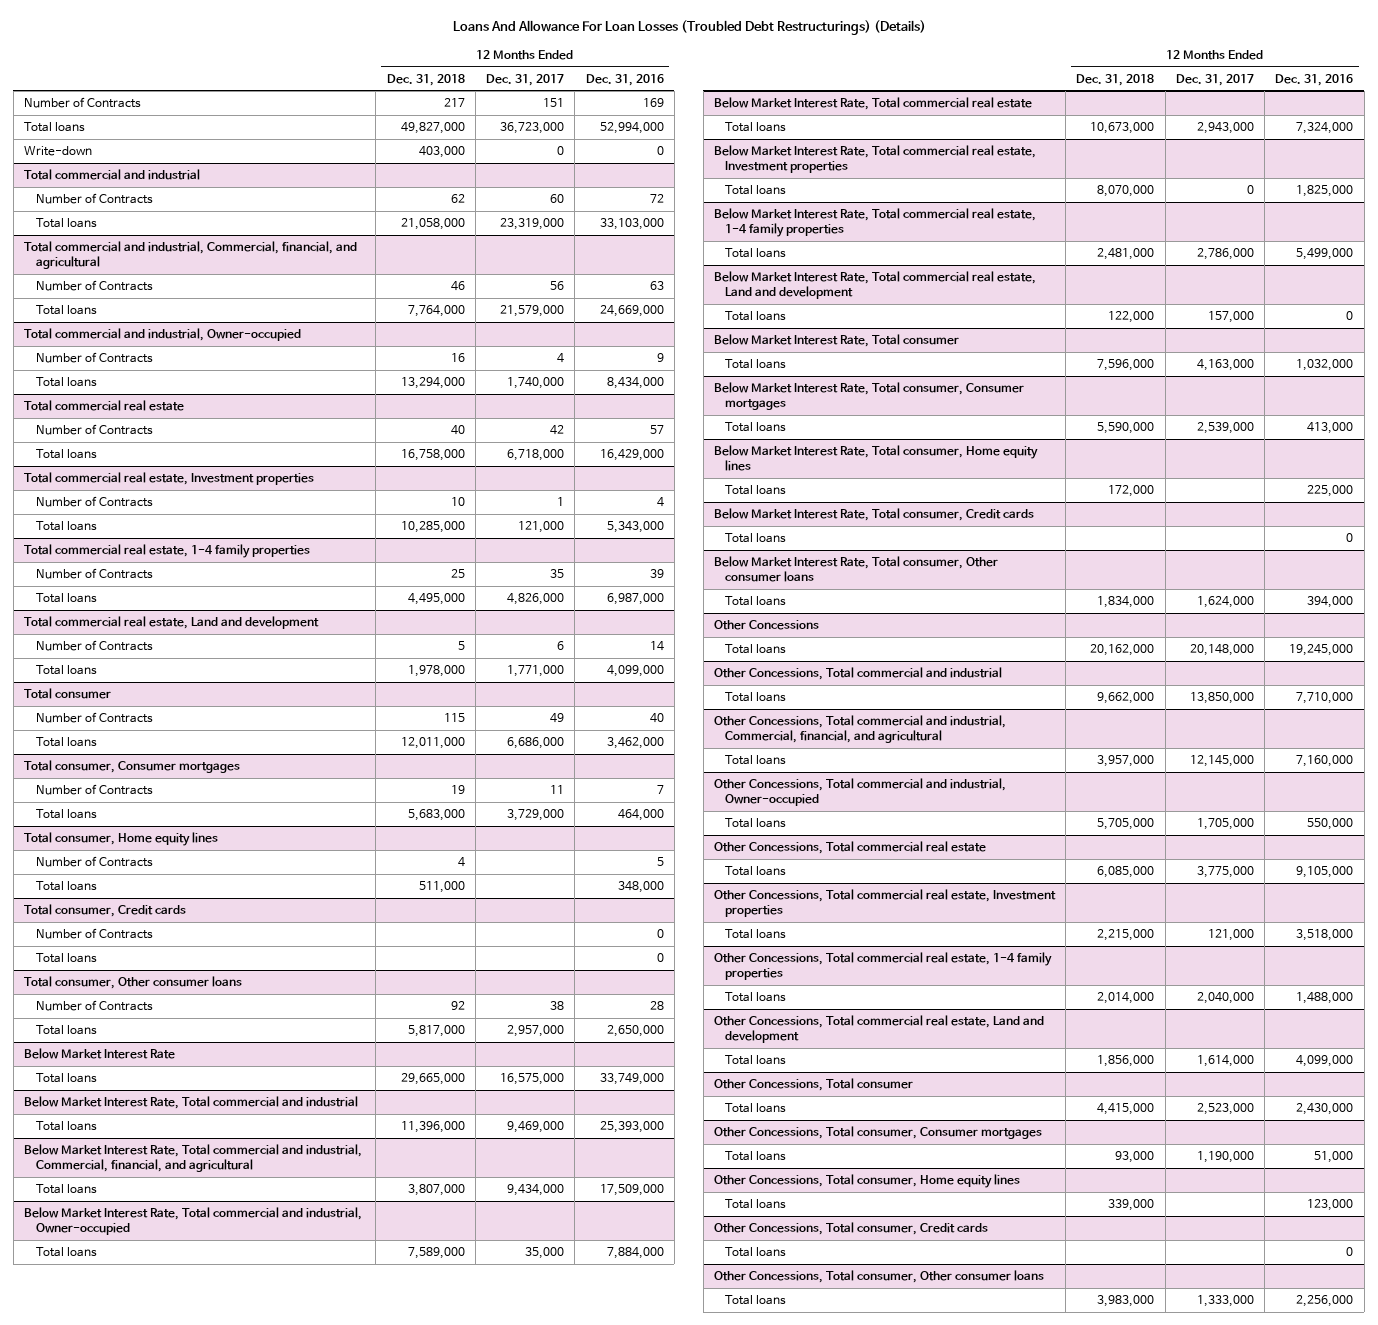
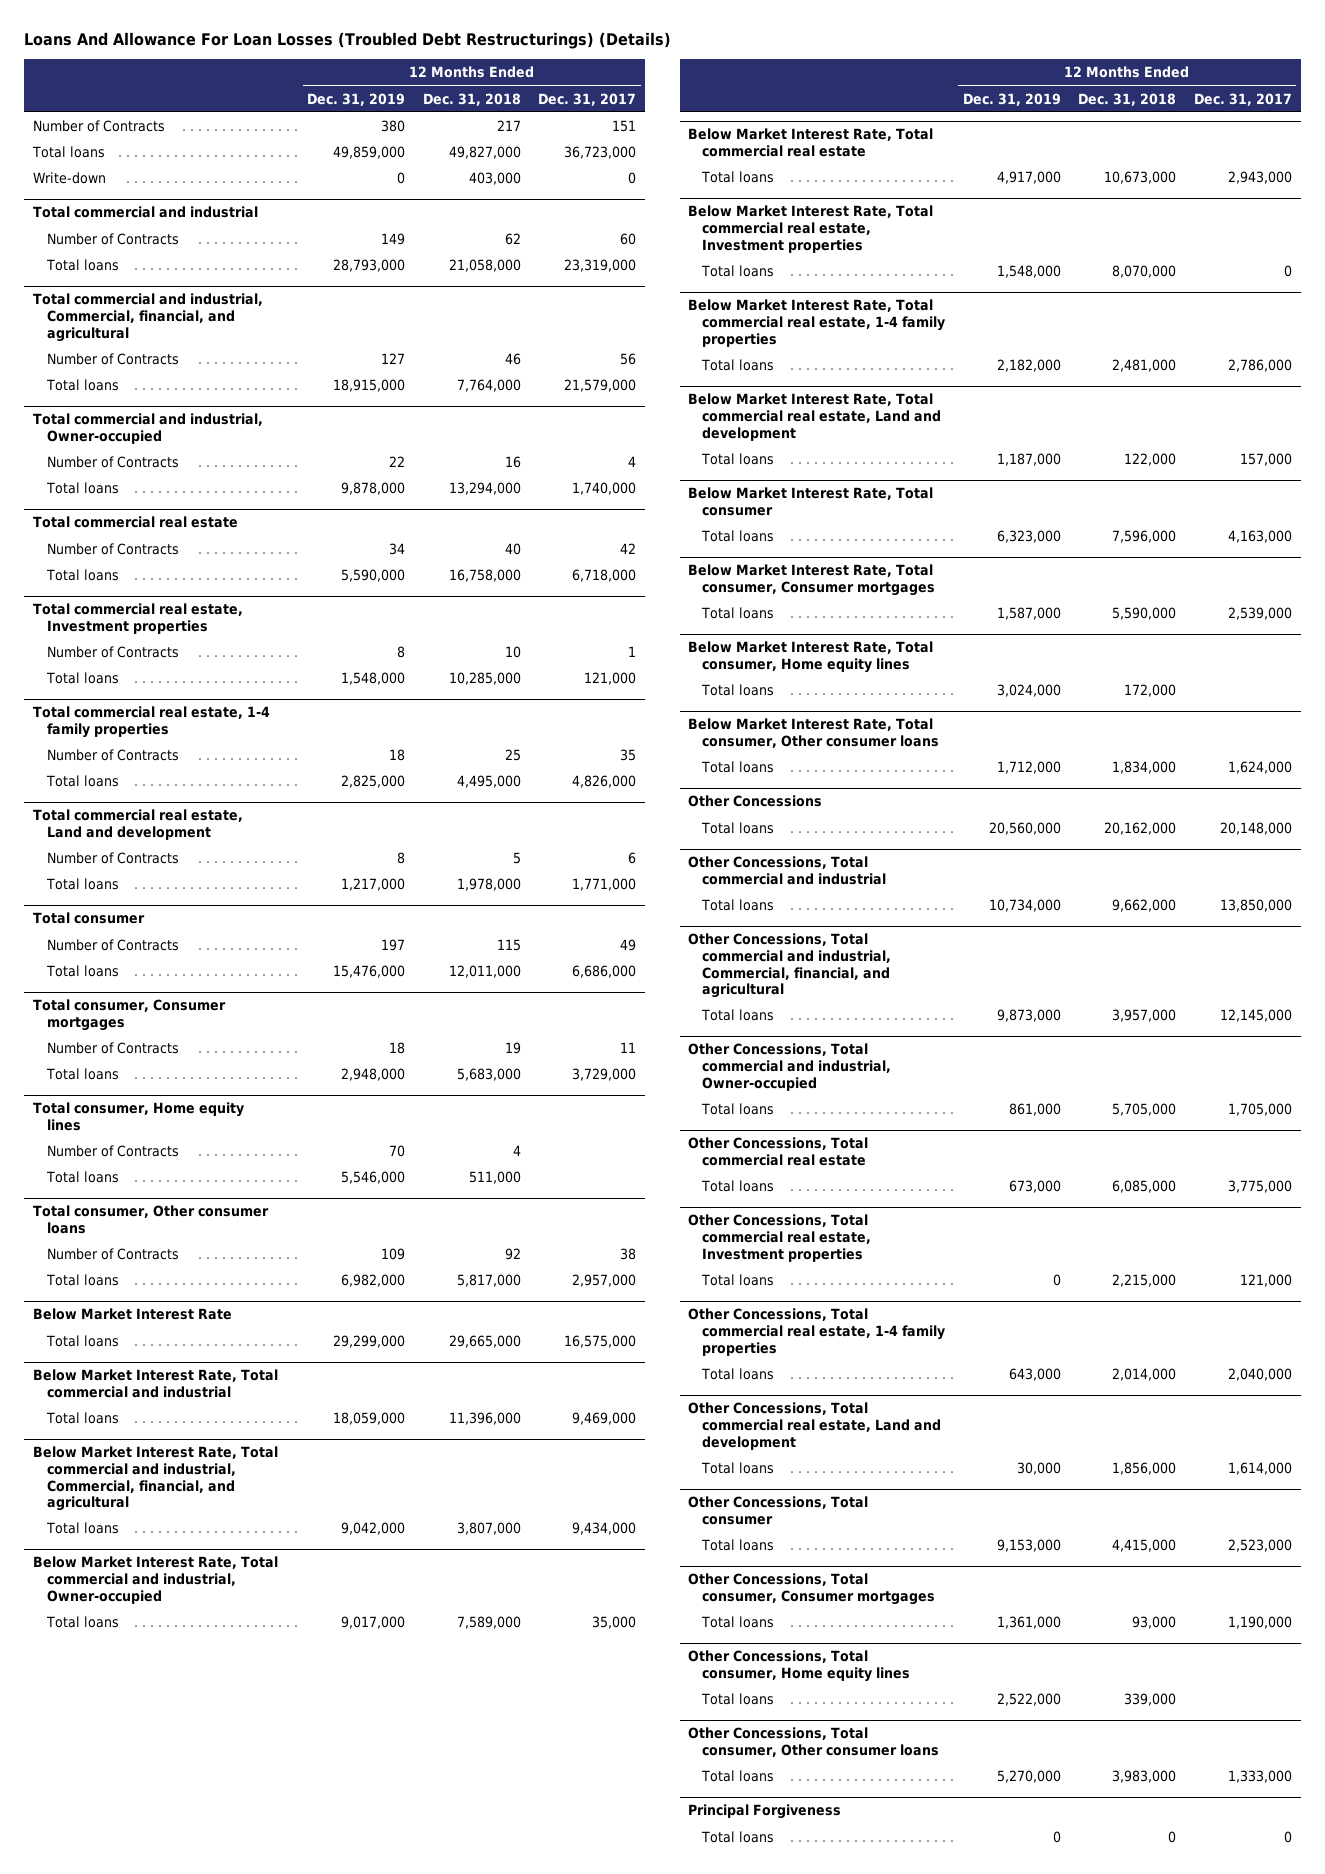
- | 12 Months Ended Dec. 31, 2018 | 12 Months Ended Dec. 31, 2017 | 12 Months Ended Dec. 31, 2016
+ | 12 Months Ended Dec. 31, 2019 | 12 Months Ended Dec. 31, 2018 | 12 Months Ended Dec. 31, 2017
- Total consumer, Credit cards
- Number of Contracts | | | 0
- Total loans | | | 0
- Below Market Interest Rate, Total consumer, Credit cards
- Total loans | | | 0
- Other Concessions, Total consumer, Credit cards
- Total loans | | | 0
+ Principal Forgiveness
+ Total loans | 0 | 0 | 0

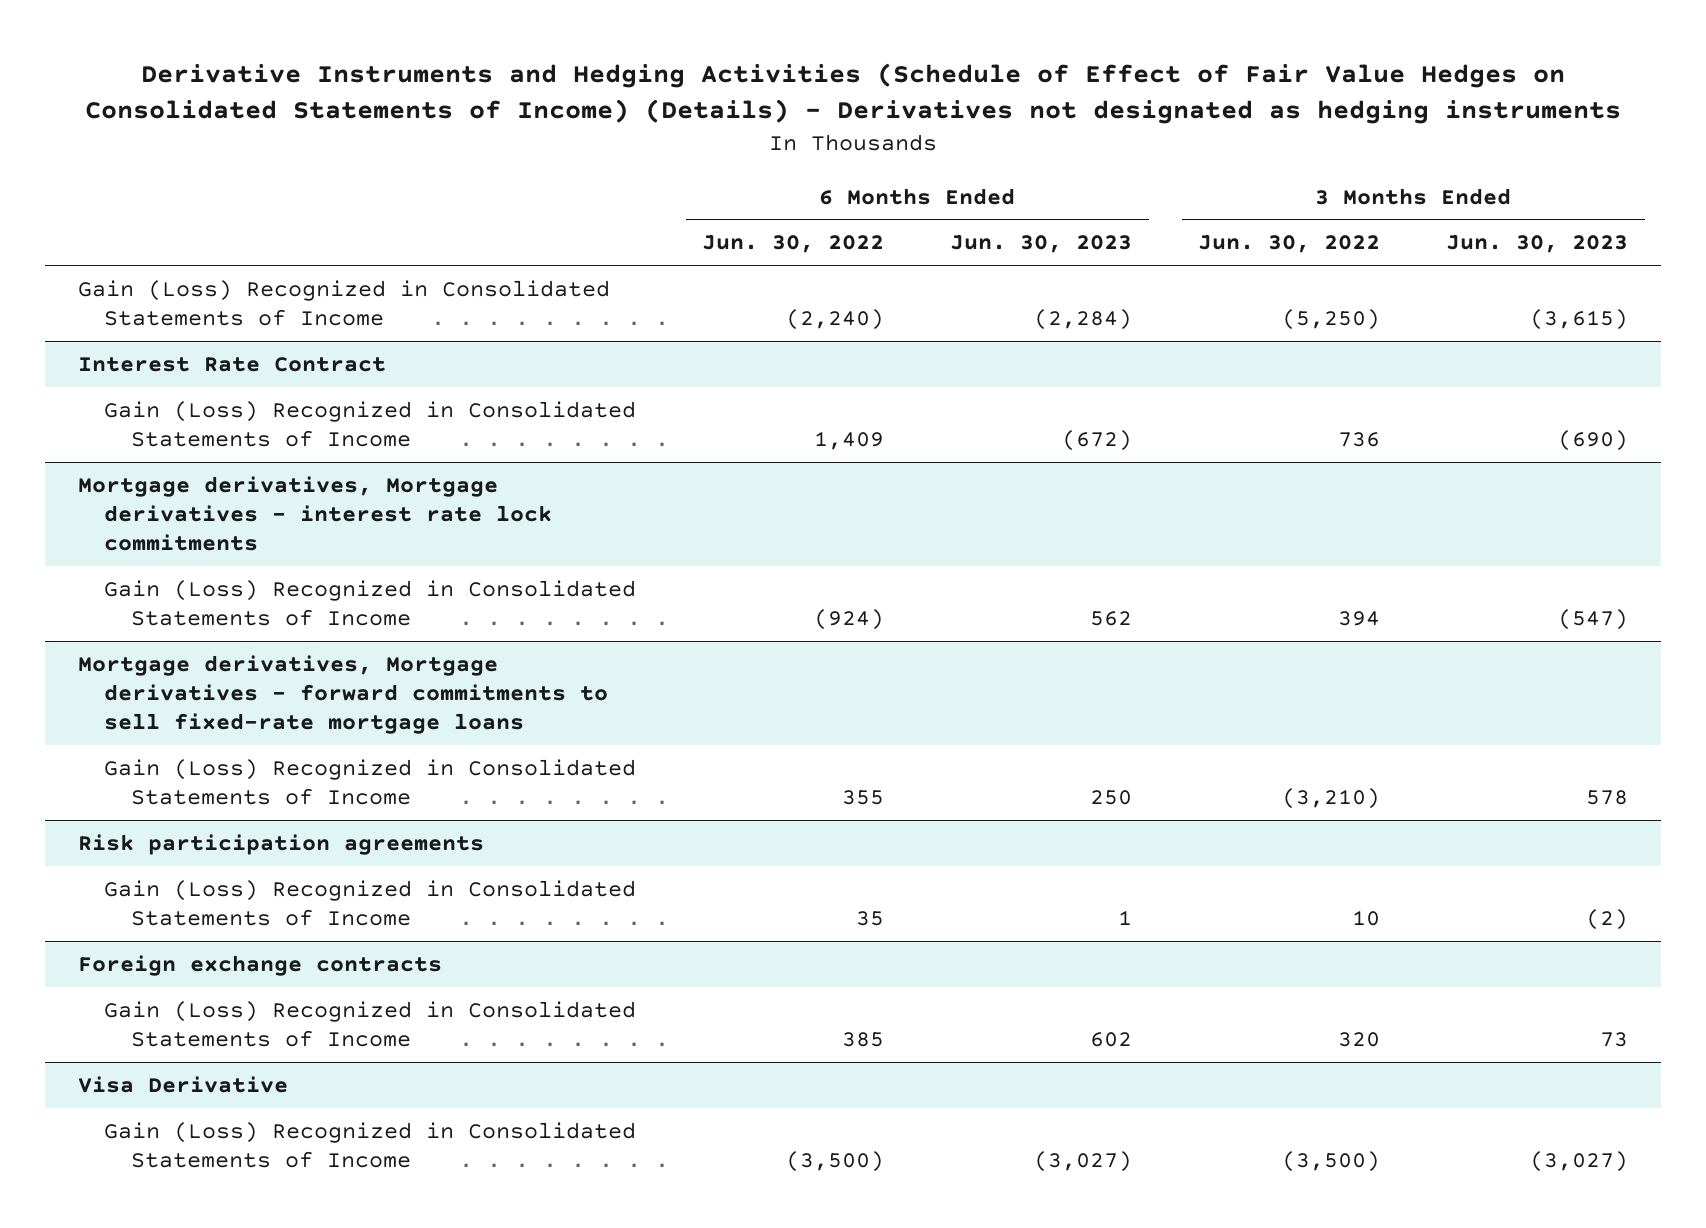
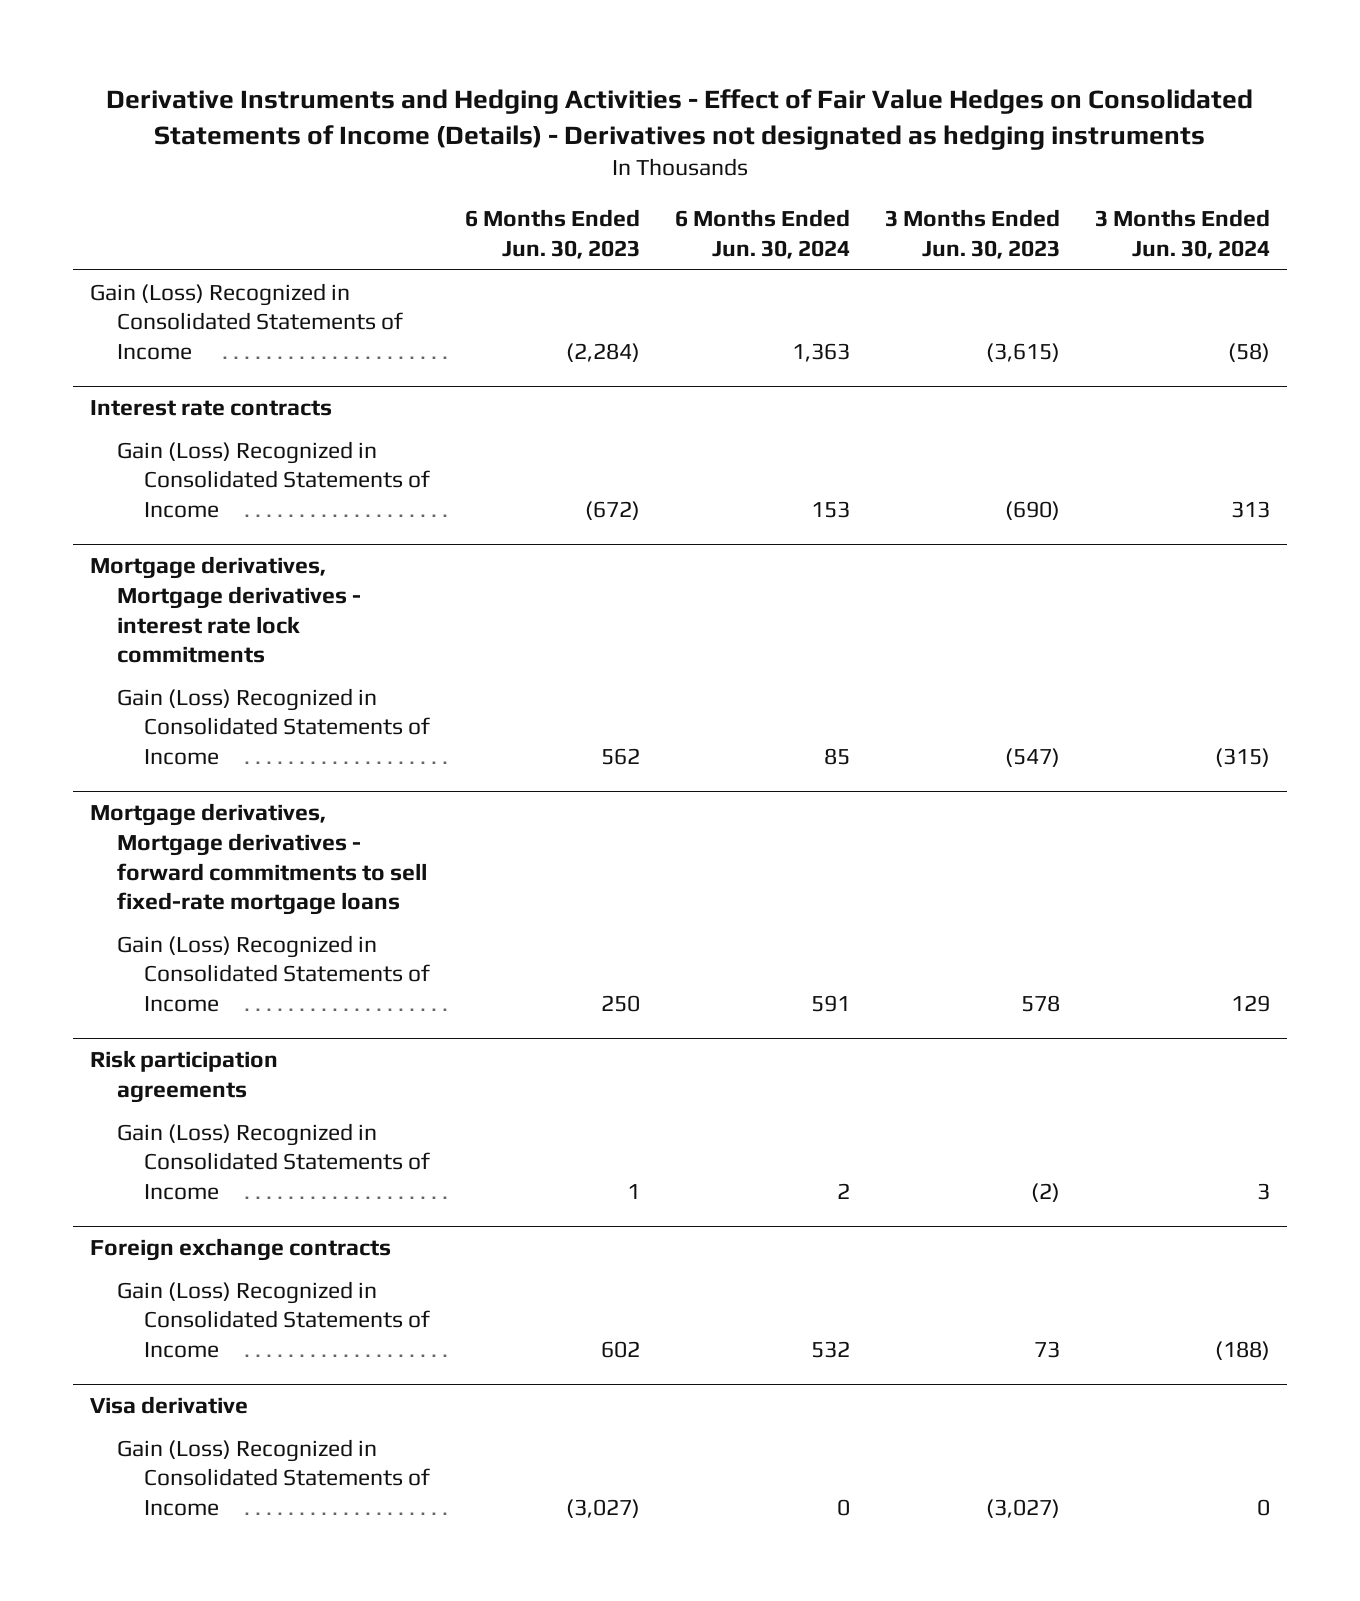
- Derivative Instruments and Hedging Activities (Schedule of Effect of Fair Value Hedges on Consolidated Statements of Income) (Details) - Derivatives not designated as hedging instruments
+ Derivative Instruments and Hedging Activities - Effect of Fair Value Hedges on Consolidated Statements of Income (Details) - Derivatives not designated as hedging instruments
- | 6 Months Ended Jun. 30, 2022 | 6 Months Ended Jun. 30, 2023 | 3 Months Ended Jun. 30, 2022 | 3 Months Ended Jun. 30, 2023
+ | 6 Months Ended Jun. 30, 2023 | 6 Months Ended Jun. 30, 2024 | 3 Months Ended Jun. 30, 2023 | 3 Months Ended Jun. 30, 2024
- Interest Rate Contract
+ Interest rate contracts
- Visa Derivative
+ Visa derivative

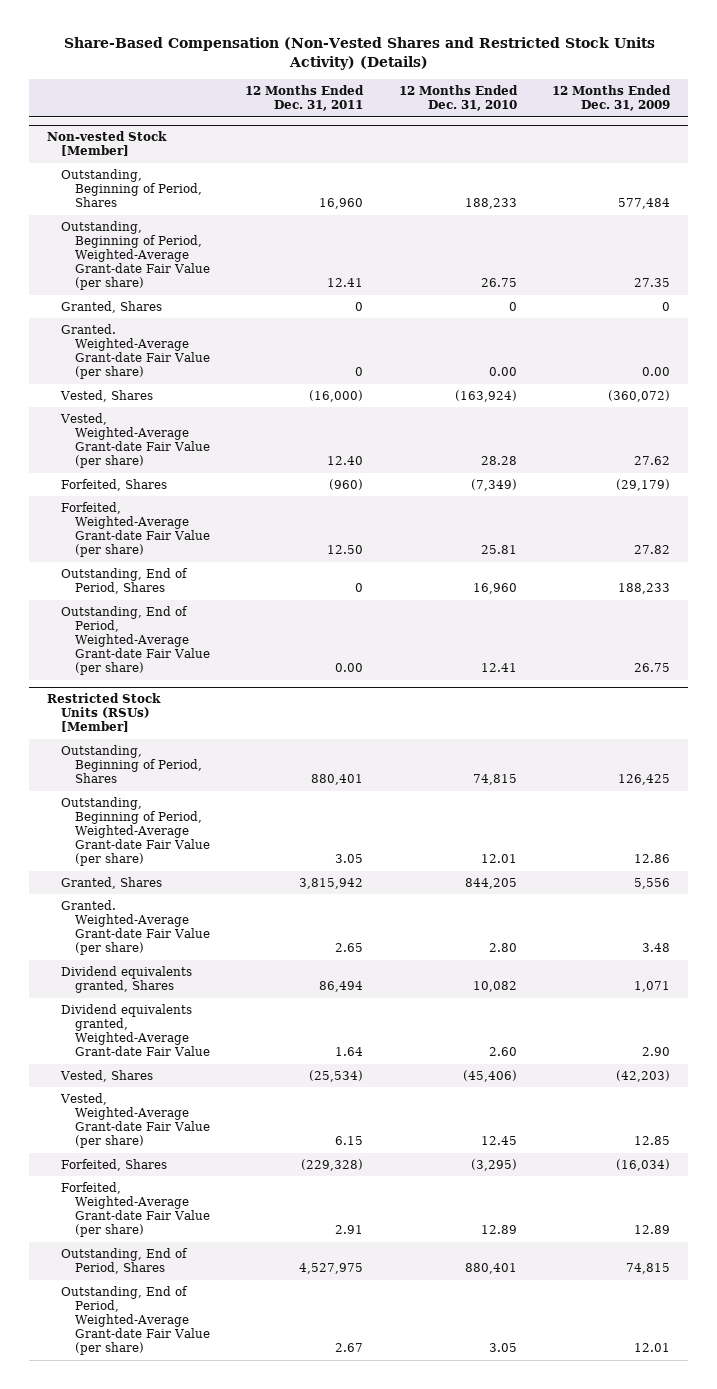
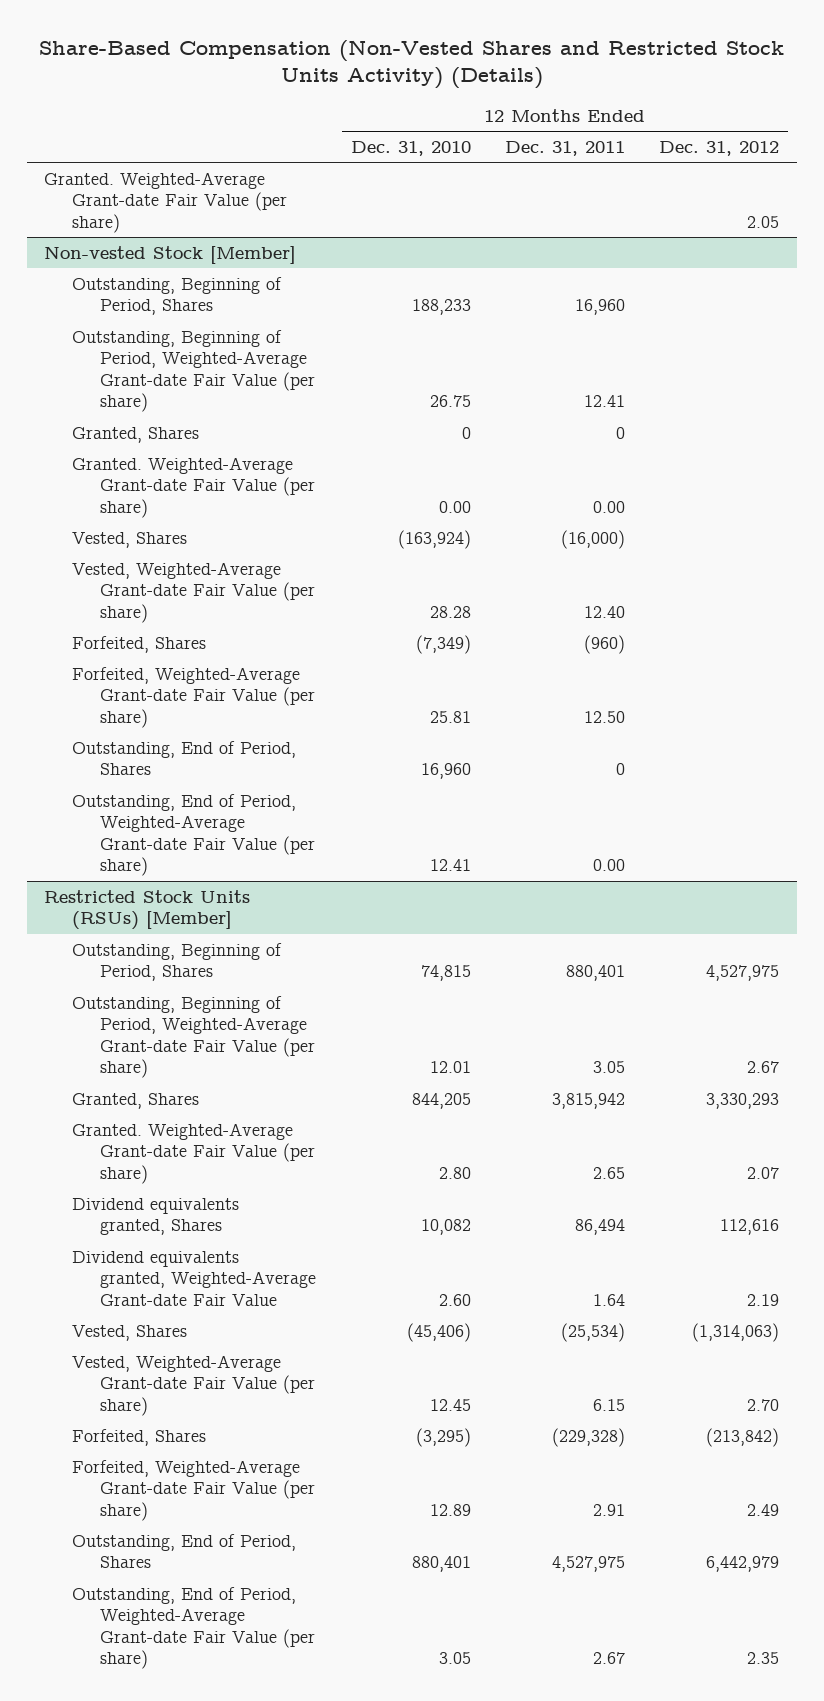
- | 12 Months Ended Dec. 31, 2011 | 12 Months Ended Dec. 31, 2010 | 12 Months Ended Dec. 31, 2009
+ | 12 Months Ended Dec. 31, 2010 | 12 Months Ended Dec. 31, 2011 | 12 Months Ended Dec. 31, 2012
+ Granted. Weighted-Average Grant-date Fair Value (per share) | | | 2.05
@ Non-vested Stock [Member]
- Granted. Weighted-Average Grant-date Fair Value (per share) | 0 | 0.00 | 0.00
+ Granted. Weighted-Average Grant-date Fair Value (per share) | 0.00 | 0.00 |

